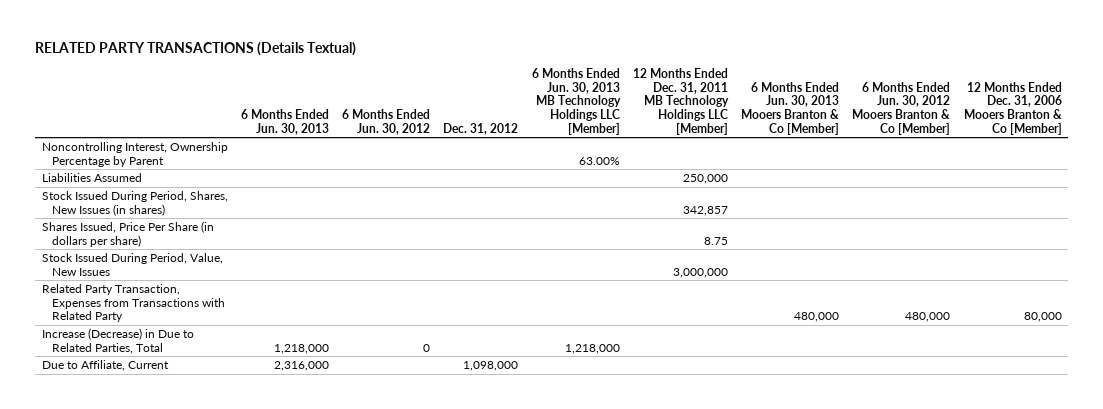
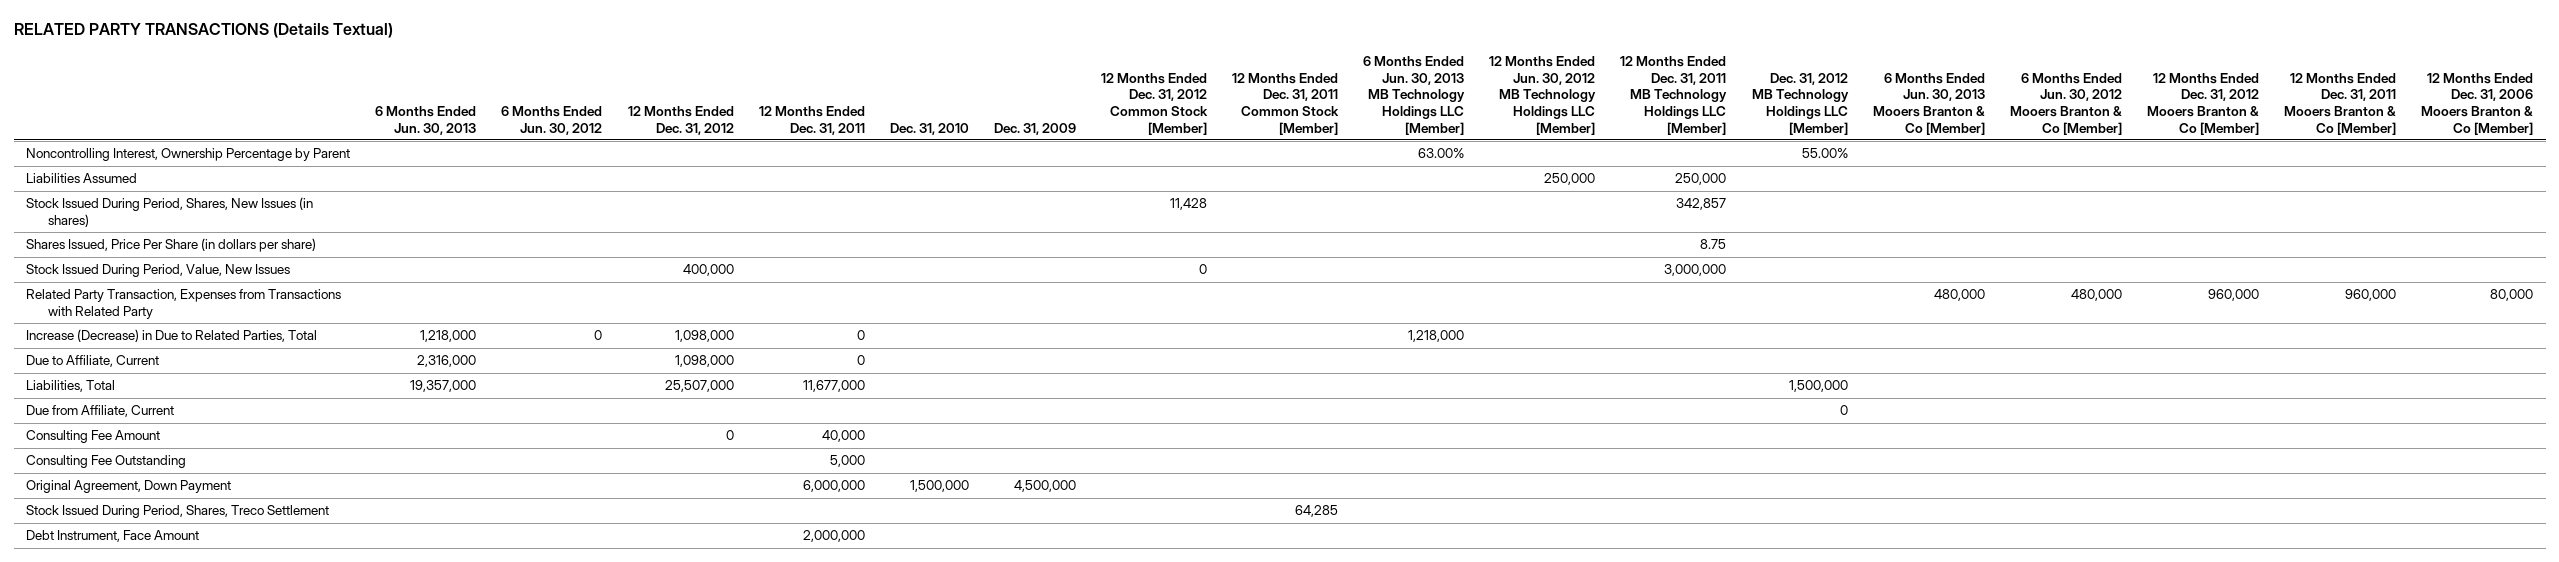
- | 6 Months Ended Jun. 30, 2013 | 6 Months Ended Jun. 30, 2012 | Dec. 31, 2012 | 6 Months Ended Jun. 30, 2013 MB Technology Holdings LLC [Member] | 12 Months Ended Dec. 31, 2011 MB Technology Holdings LLC [Member] | 6 Months Ended Jun. 30, 2013 Mooers Branton & Co [Member] | 6 Months Ended Jun. 30, 2012 Mooers Branton & Co [Member] | 12 Months Ended Dec. 31, 2006 Mooers Branton & Co [Member]
+ | 6 Months Ended Jun. 30, 2013 | 6 Months Ended Jun. 30, 2012 | 12 Months Ended Dec. 31, 2012 | 12 Months Ended Dec. 31, 2011 | Dec. 31, 2010 | Dec. 31, 2009 | 12 Months Ended Dec. 31, 2012 Common Stock [Member] | 12 Months Ended Dec. 31, 2011 Common Stock [Member] | 6 Months Ended Jun. 30, 2013 MB Technology Holdings LLC [Member] | 12 Months Ended Jun. 30, 2012 MB Technology Holdings LLC [Member] | 12 Months Ended Dec. 31, 2011 MB Technology Holdings LLC [Member] | Dec. 31, 2012 MB Technology Holdings LLC [Member] | 6 Months Ended Jun. 30, 2013 Mooers Branton & Co [Member] | 6 Months Ended Jun. 30, 2012 Mooers Branton & Co [Member] | 12 Months Ended Dec. 31, 2012 Mooers Branton & Co [Member] | 12 Months Ended Dec. 31, 2011 Mooers Branton & Co [Member] | 12 Months Ended Dec. 31, 2006 Mooers Branton & Co [Member]
+ Liabilities, Total | 19,357,000 | | 25,507,000 | 11,677,000 | | | | | | | | 1,500,000 | | | | |
+ Due from Affiliate, Current | | | | | | | | | | | | 0 | | | | |
+ Consulting Fee Amount | | | 0 | 40,000 | | | | | | | | | | | | |
+ Consulting Fee Outstanding | | | | 5,000 | | | | | | | | | | | | |
+ Original Agreement, Down Payment | | | | 6,000,000 | 1,500,000 | 4,500,000 | | | | | | | | | | |
+ Stock Issued During Period, Shares, Treco Settlement | | | | | | | | 64,285 | | | | | | | | |
+ Debt Instrument, Face Amount | | | | 2,000,000 | | | | | | | | | | | | |

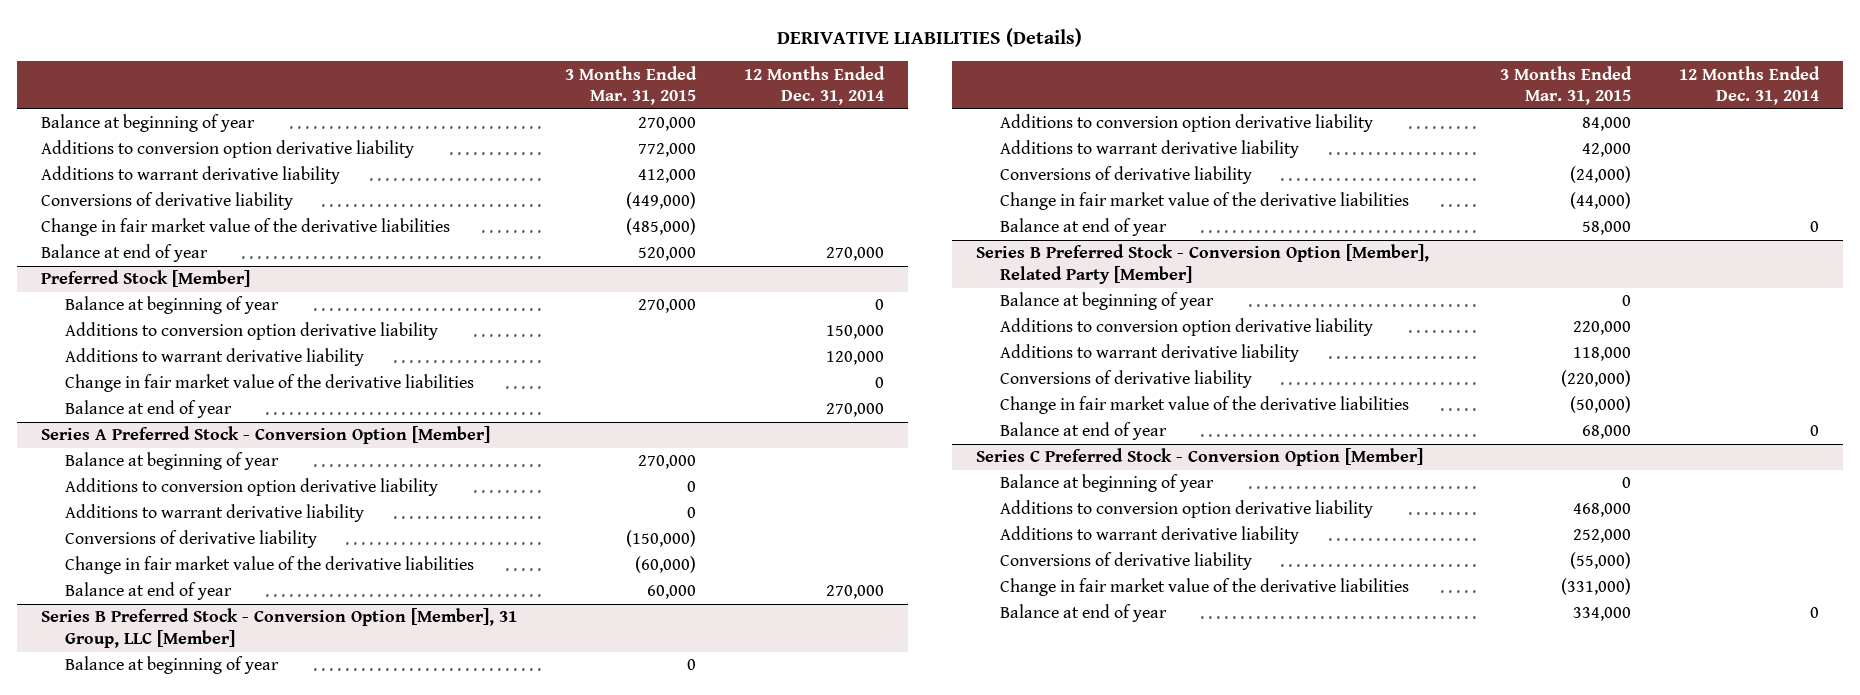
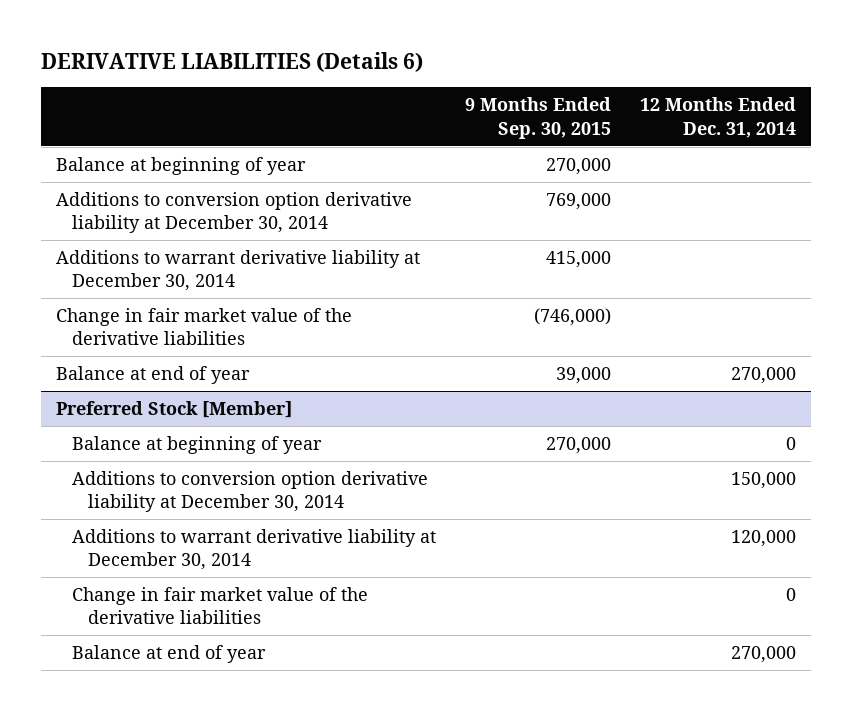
- DERIVATIVE LIABILITIES (Details)
+ DERIVATIVE LIABILITIES (Details 6)
- | 3 Months Ended Mar. 31, 2015 | 12 Months Ended Dec. 31, 2014
+ | 9 Months Ended Sep. 30, 2015 | 12 Months Ended Dec. 31, 2014
- Additions to conversion option derivative liability | 772,000 |
- Additions to warrant derivative liability | 412,000 |
- Conversions of derivative liability | (449,000) |
+ Additions to conversion option derivative liability at December 30, 2014 | 769,000 |
+ Additions to warrant derivative liability at December 30, 2014 | 415,000 |
@ Preferred Stock [Member]
- Additions to conversion option derivative liability | | 150,000
- Additions to warrant derivative liability | | 120,000
+ Additions to conversion option derivative liability at December 30, 2014 | | 150,000
+ Additions to warrant derivative liability at December 30, 2014 | | 120,000
- Series A Preferred Stock - Conversion Option [Member]
- Balance at beginning of year | 270,000 |
- Additions to conversion option derivative liability | 0 |
- Additions to warrant derivative liability | 0 |
- Conversions of derivative liability | (150,000) |
- Change in fair market value of the derivative liabilities | (60,000) |
- Balance at end of year | 60,000 | 270,000
- Series B Preferred Stock - Conversion Option [Member], 31 Group, LLC [Member]
- Balance at beginning of year | 0 |
- Additions to conversion option derivative liability | 84,000 |
- Additions to warrant derivative liability | 42,000 |
- Conversions of derivative liability | (24,000) |
- Change in fair market value of the derivative liabilities | (44,000) |
- Balance at end of year | 58,000 | 0
- Series B Preferred Stock - Conversion Option [Member], Related Party [Member]
- Balance at beginning of year | 0 |
- Additions to conversion option derivative liability | 220,000 |
- Additions to warrant derivative liability | 118,000 |
- Conversions of derivative liability | (220,000) |
- Change in fair market value of the derivative liabilities | (50,000) |
- Balance at end of year | 68,000 | 0
- Series C Preferred Stock - Conversion Option [Member]
- Balance at beginning of year | 0 |
- Additions to conversion option derivative liability | 468,000 |
- Additions to warrant derivative liability | 252,000 |
- Conversions of derivative liability | (55,000) |
- Change in fair market value of the derivative liabilities | (331,000) |
- Balance at end of year | 334,000 | 0

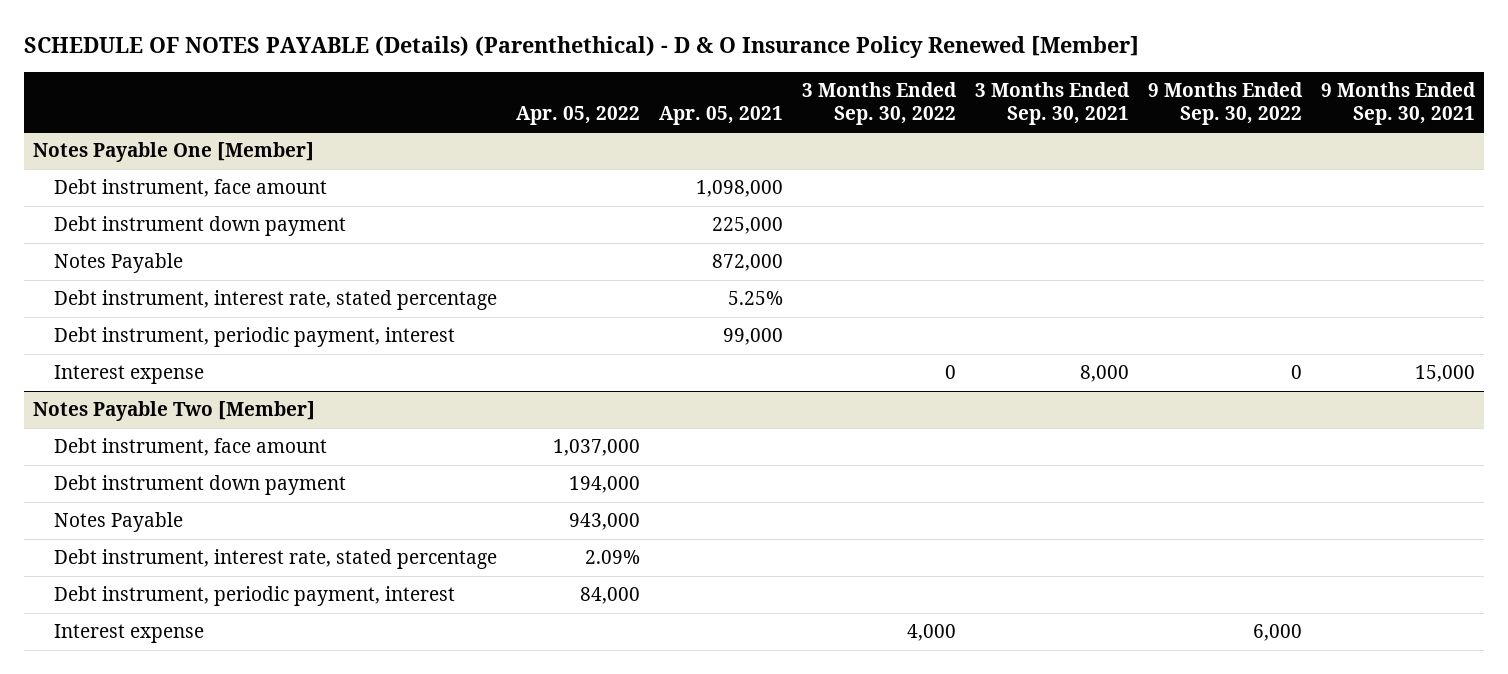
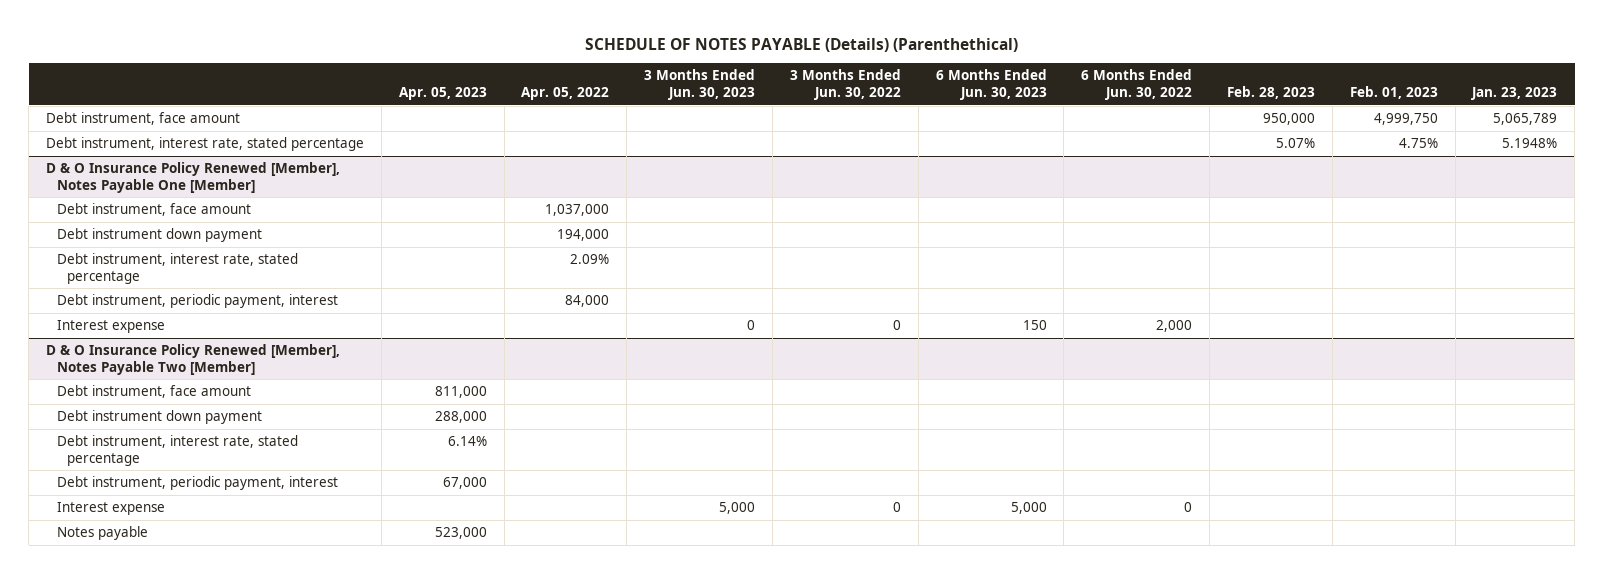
- SCHEDULE OF NOTES PAYABLE (Details) (Parenthethical) - D & O Insurance Policy Renewed [Member]
+ SCHEDULE OF NOTES PAYABLE (Details) (Parenthethical)
- | Apr. 05, 2022 | Apr. 05, 2021 | 3 Months Ended Sep. 30, 2022 | 3 Months Ended Sep. 30, 2021 | 9 Months Ended Sep. 30, 2022 | 9 Months Ended Sep. 30, 2021
+ | Apr. 05, 2023 | Apr. 05, 2022 | 3 Months Ended Jun. 30, 2023 | 3 Months Ended Jun. 30, 2022 | 6 Months Ended Jun. 30, 2023 | 6 Months Ended Jun. 30, 2022 | Feb. 28, 2023 | Feb. 01, 2023 | Jan. 23, 2023
- Notes Payable One [Member]
- Debt instrument, face amount | | 1,098,000 | | | |
- Debt instrument down payment | | 225,000 | | | |
- Notes Payable | | 872,000 | | | |
- Debt instrument, interest rate, stated percentage | | 5.25% | | | |
- Debt instrument, periodic payment, interest | | 99,000 | | | |
- Interest expense | | | 0 | 8,000 | 0 | 15,000
- Notes Payable Two [Member]
+ Debt instrument, face amount | | | | | | | 950,000 | 4,999,750 | 5,065,789
+ Debt instrument, interest rate, stated percentage | | | | | | | 5.07% | 4.75% | 5.1948%
+ D & O Insurance Policy Renewed [Member], Notes Payable One [Member]
- Notes Payable | 943,000 | | | | |
+ D & O Insurance Policy Renewed [Member], Notes Payable Two [Member]
+ Debt instrument, face amount | 811,000 | | | | | | | |
+ Debt instrument down payment | 288,000 | | | | | | | |
+ Debt instrument, interest rate, stated percentage | 6.14% | | | | | | | |
+ Debt instrument, periodic payment, interest | 67,000 | | | | | | | |
+ Interest expense | | | 5,000 | 0 | 5,000 | 0 | | |
+ Notes payable | 523,000 | | | | | | | |

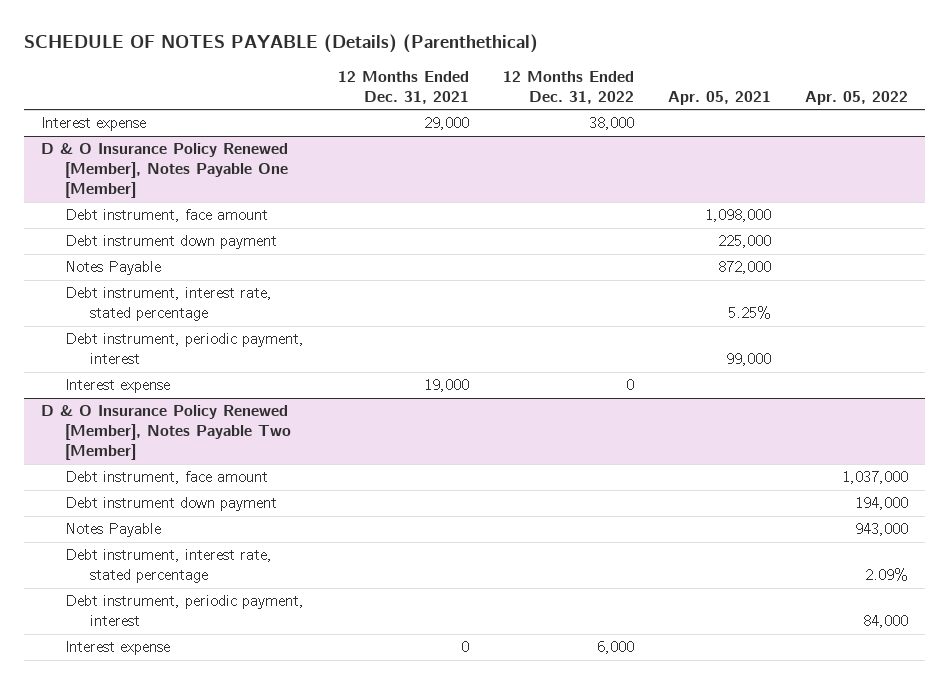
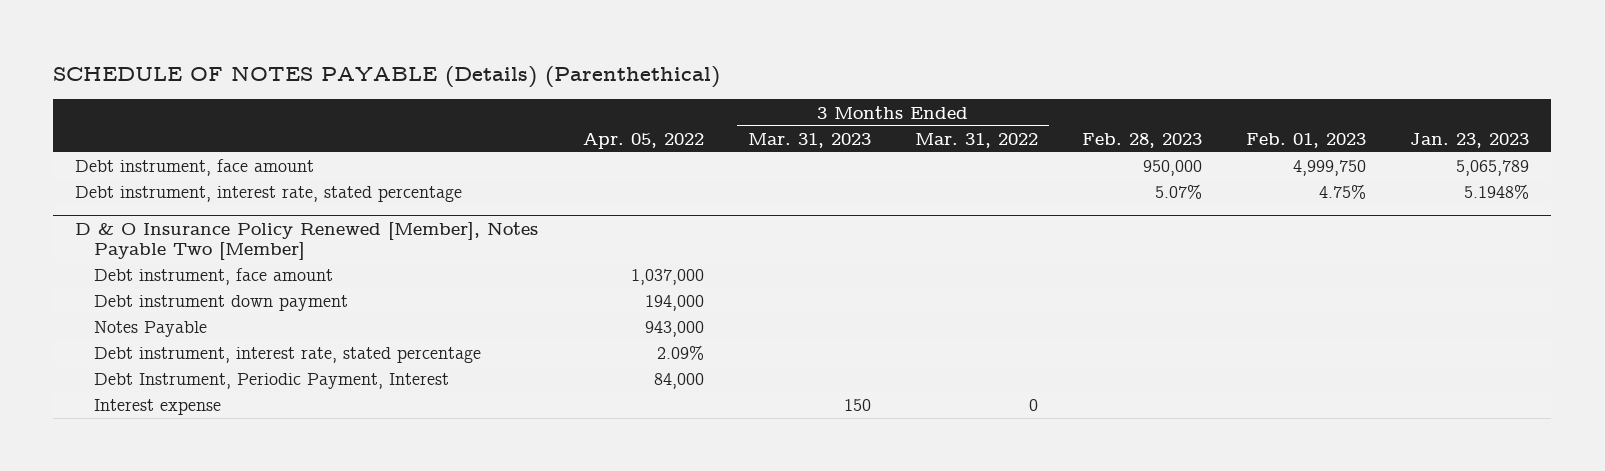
- | 12 Months Ended Dec. 31, 2021 | 12 Months Ended Dec. 31, 2022 | Apr. 05, 2021 | Apr. 05, 2022
+ | Apr. 05, 2022 | 3 Months Ended Mar. 31, 2023 | 3 Months Ended Mar. 31, 2022 | Feb. 28, 2023 | Feb. 01, 2023 | Jan. 23, 2023
- Interest expense | 29,000 | 38,000 | |
- D & O Insurance Policy Renewed [Member], Notes Payable One [Member]
- Debt instrument, face amount | | | 1,098,000 |
- Debt instrument down payment | | | 225,000 |
- Notes Payable | | | 872,000 |
- Debt instrument, interest rate, stated percentage | | | 5.25% |
- Debt instrument, periodic payment, interest | | | 99,000 |
- Interest expense | 19,000 | 0 | |
+ Debt instrument, face amount | | | | 950,000 | 4,999,750 | 5,065,789
+ Debt instrument, interest rate, stated percentage | | | | 5.07% | 4.75% | 5.1948%
@ D & O Insurance Policy Renewed [Member], Notes Payable Two [Member]
- Debt instrument, periodic payment, interest | | | | 84,000
+ Debt Instrument, Periodic Payment, Interest | 84,000 | | | | |

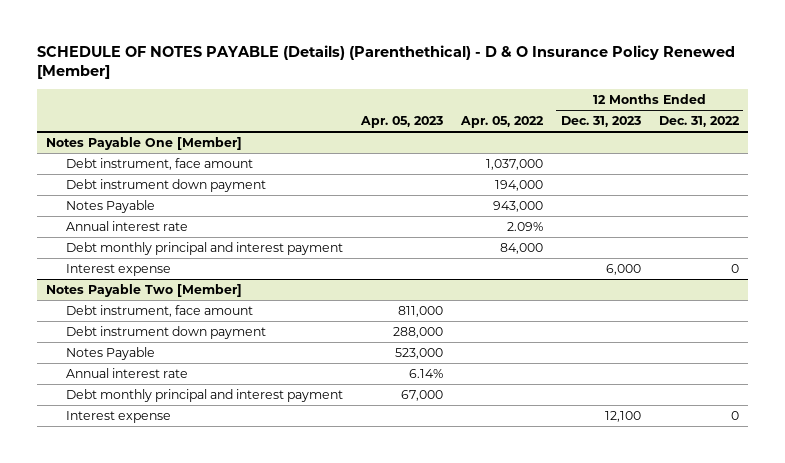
- SCHEDULE OF NOTES PAYABLE (Details) (Parenthethical)
+ SCHEDULE OF NOTES PAYABLE (Details) (Parenthethical) - D & O Insurance Policy Renewed [Member]
- | Apr. 05, 2022 | 3 Months Ended Mar. 31, 2023 | 3 Months Ended Mar. 31, 2022 | Feb. 28, 2023 | Feb. 01, 2023 | Jan. 23, 2023
+ | Apr. 05, 2023 | Apr. 05, 2022 | 12 Months Ended Dec. 31, 2023 | 12 Months Ended Dec. 31, 2022
- Debt instrument, face amount | | | | 950,000 | 4,999,750 | 5,065,789
- Debt instrument, interest rate, stated percentage | | | | 5.07% | 4.75% | 5.1948%
- D & O Insurance Policy Renewed [Member], Notes Payable Two [Member]
+ Notes Payable One [Member]
- Debt instrument, interest rate, stated percentage | 2.09% | | | | |
- Debt Instrument, Periodic Payment, Interest | 84,000 | | | | |
+ Annual interest rate | | 2.09% | |
+ Debt monthly principal and interest payment | | 84,000 | |
+ Notes Payable Two [Member]
+ Debt instrument, face amount | 811,000 | | |
+ Debt instrument down payment | 288,000 | | |
+ Notes Payable | 523,000 | | |
+ Annual interest rate | 6.14% | | |
+ Debt monthly principal and interest payment | 67,000 | | |
+ Interest expense | | | 12,100 | 0

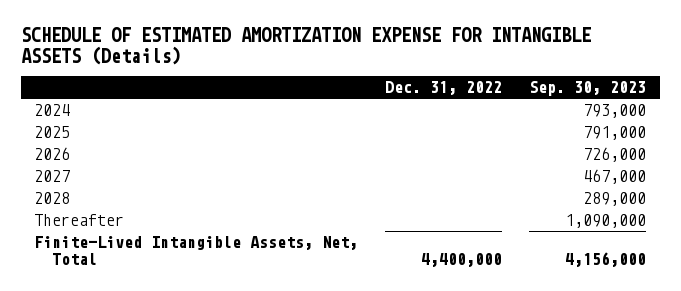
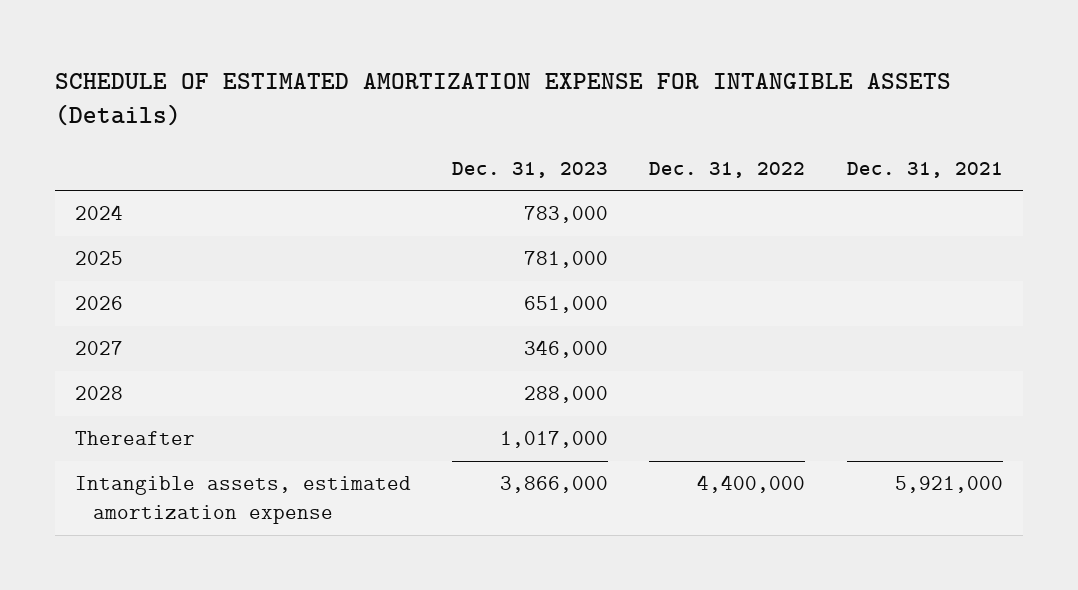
- | Dec. 31, 2022 | Sep. 30, 2023
+ | Dec. 31, 2023 | Dec. 31, 2022 | Dec. 31, 2021
- Finite-Lived Intangible Assets, Net, Total | 4,400,000 | 4,156,000
+ Intangible assets, estimated amortization expense | 3,866,000 | 4,400,000 | 5,921,000

